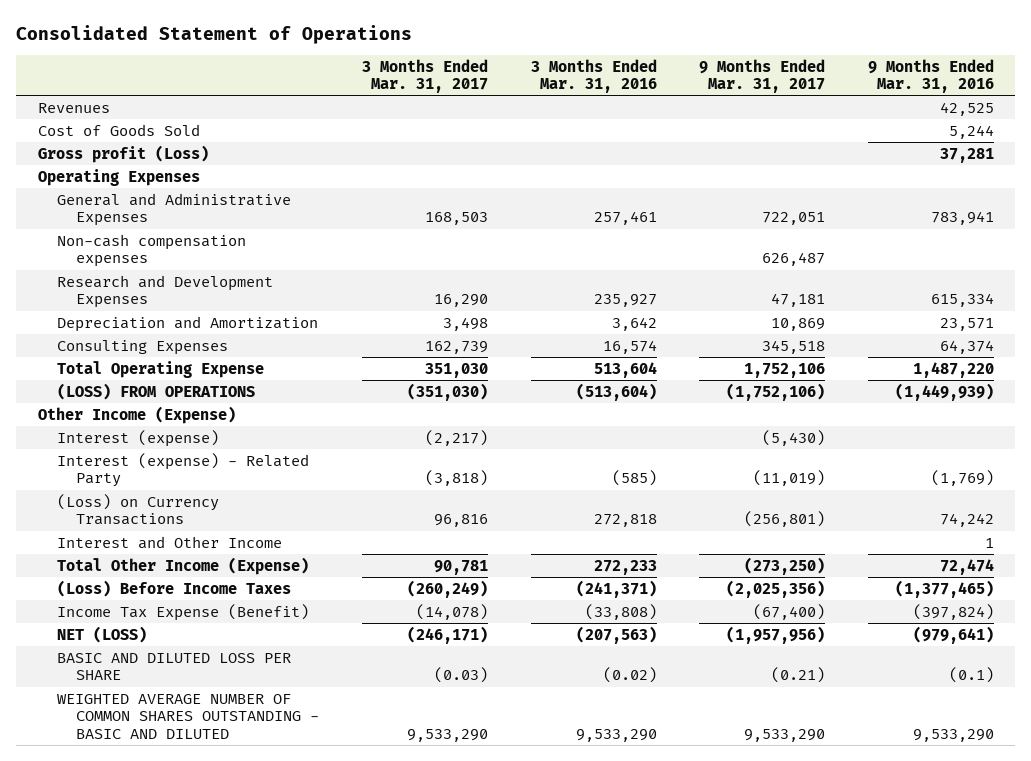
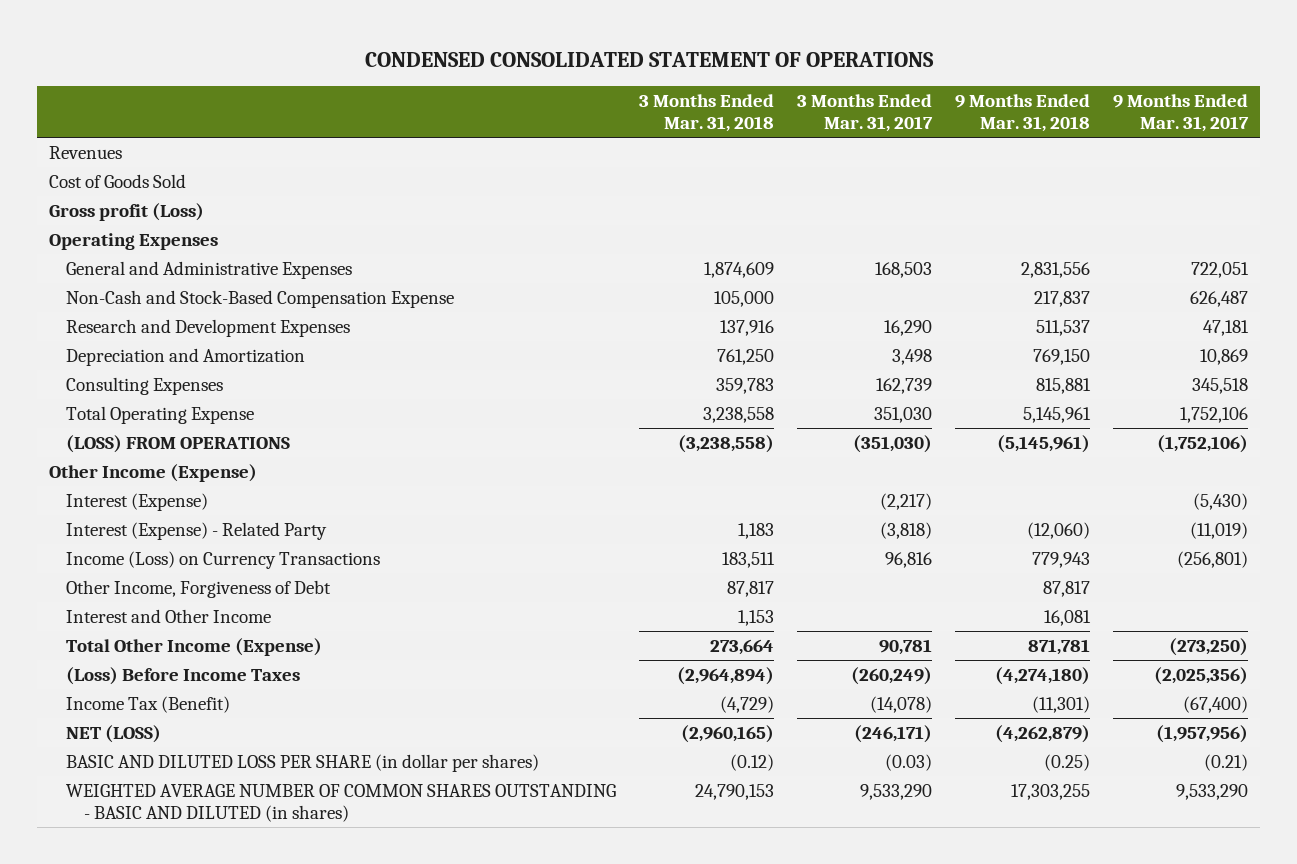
- Consolidated Statement of Operations
+ CONDENSED CONSOLIDATED STATEMENT OF OPERATIONS
- | 3 Months Ended Mar. 31, 2017 | 3 Months Ended Mar. 31, 2016 | 9 Months Ended Mar. 31, 2017 | 9 Months Ended Mar. 31, 2016
+ | 3 Months Ended Mar. 31, 2018 | 3 Months Ended Mar. 31, 2017 | 9 Months Ended Mar. 31, 2018 | 9 Months Ended Mar. 31, 2017
- Non-cash compensation expenses | | | 626,487 |
+ Non-Cash and Stock-Based Compensation Expense | 105,000 | | 217,837 | 626,487
- Interest (expense) | (2,217) | | (5,430) |
- Interest (expense) - Related Party | (3,818) | (585) | (11,019) | (1,769)
- (Loss) on Currency Transactions | 96,816 | 272,818 | (256,801) | 74,242
+ Interest (Expense) | | (2,217) | | (5,430)
+ Interest (Expense) - Related Party | 1,183 | (3,818) | (12,060) | (11,019)
+ Income (Loss) on Currency Transactions | 183,511 | 96,816 | 779,943 | (256,801)
+ Other Income, Forgiveness of Debt | 87,817 | | 87,817 |
- Income Tax Expense (Benefit) | (14,078) | (33,808) | (67,400) | (397,824)
+ Income Tax (Benefit) | (4,729) | (14,078) | (11,301) | (67,400)
- BASIC AND DILUTED LOSS PER SHARE | (0.03) | (0.02) | (0.21) | (0.1)
- WEIGHTED AVERAGE NUMBER OF COMMON SHARES OUTSTANDING - BASIC AND DILUTED | 9,533,290 | 9,533,290 | 9,533,290 | 9,533,290
+ BASIC AND DILUTED LOSS PER SHARE (in dollar per shares) | (0.12) | (0.03) | (0.25) | (0.21)
+ WEIGHTED AVERAGE NUMBER OF COMMON SHARES OUTSTANDING - BASIC AND DILUTED (in shares) | 24,790,153 | 9,533,290 | 17,303,255 | 9,533,290

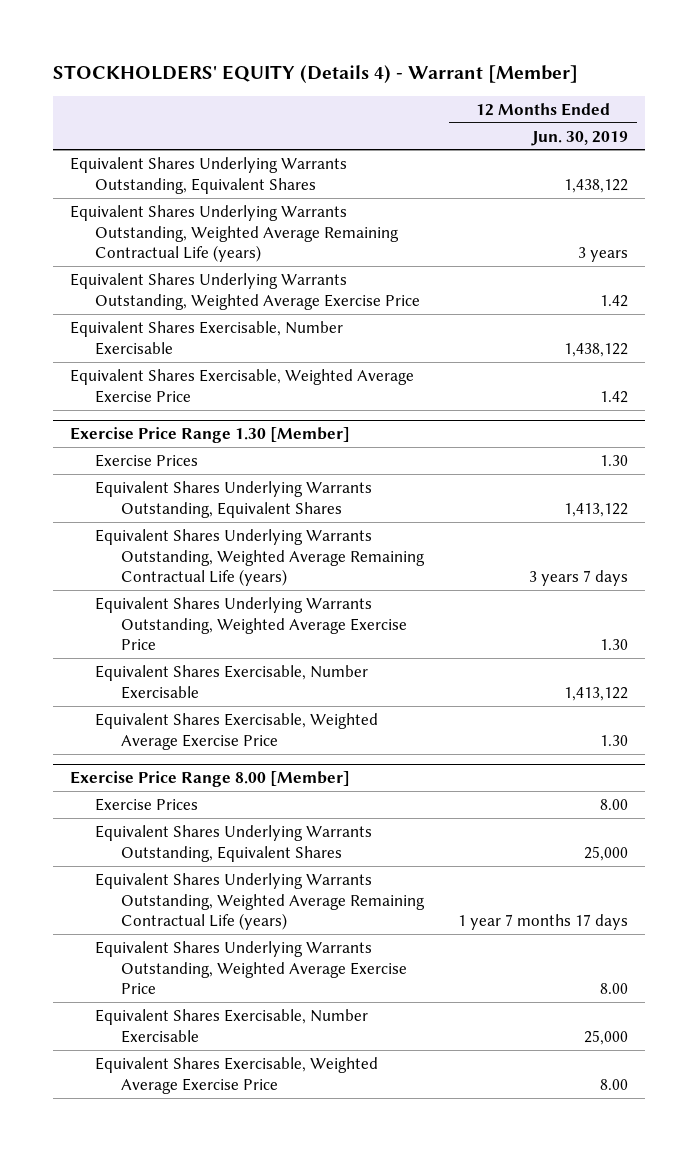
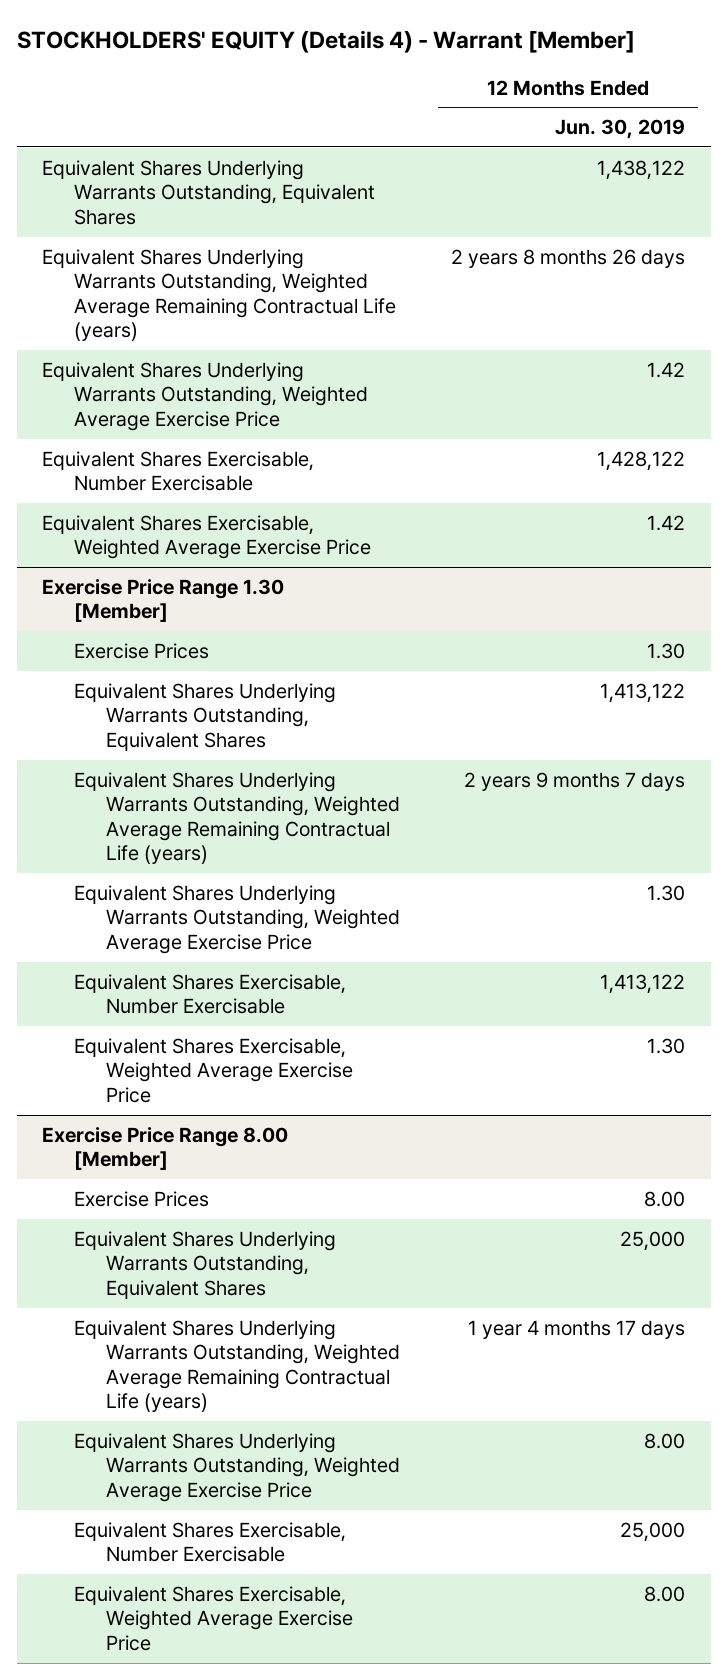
- Equivalent Shares Underlying Warrants Outstanding, Weighted Average Remaining Contractual Life (years) | 3 years
+ Equivalent Shares Underlying Warrants Outstanding, Weighted Average Remaining Contractual Life (years) | 2 years 8 months 26 days
- Equivalent Shares Exercisable, Number Exercisable | 1,438,122
+ Equivalent Shares Exercisable, Number Exercisable | 1,428,122
@ Exercise Price Range 1.30 [Member]
- Equivalent Shares Underlying Warrants Outstanding, Weighted Average Remaining Contractual Life (years) | 3 years 7 days
+ Equivalent Shares Underlying Warrants Outstanding, Weighted Average Remaining Contractual Life (years) | 2 years 9 months 7 days
@ Exercise Price Range 8.00 [Member]
- Equivalent Shares Underlying Warrants Outstanding, Weighted Average Remaining Contractual Life (years) | 1 year 7 months 17 days
+ Equivalent Shares Underlying Warrants Outstanding, Weighted Average Remaining Contractual Life (years) | 1 year 4 months 17 days

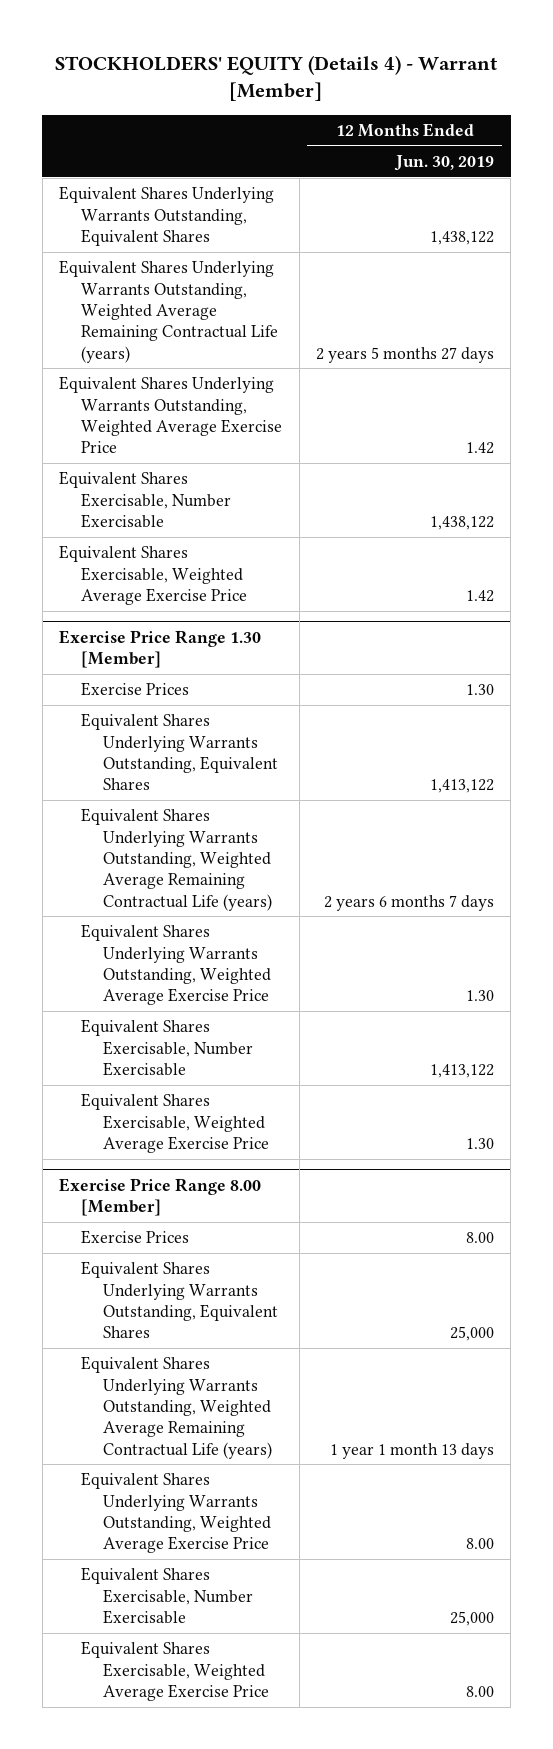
- Equivalent Shares Underlying Warrants Outstanding, Weighted Average Remaining Contractual Life (years) | 2 years 8 months 26 days
+ Equivalent Shares Underlying Warrants Outstanding, Weighted Average Remaining Contractual Life (years) | 2 years 5 months 27 days
- Equivalent Shares Exercisable, Number Exercisable | 1,428,122
+ Equivalent Shares Exercisable, Number Exercisable | 1,438,122
@ Exercise Price Range 1.30 [Member]
- Equivalent Shares Underlying Warrants Outstanding, Weighted Average Remaining Contractual Life (years) | 2 years 9 months 7 days
+ Equivalent Shares Underlying Warrants Outstanding, Weighted Average Remaining Contractual Life (years) | 2 years 6 months 7 days
@ Exercise Price Range 8.00 [Member]
- Equivalent Shares Underlying Warrants Outstanding, Weighted Average Remaining Contractual Life (years) | 1 year 4 months 17 days
+ Equivalent Shares Underlying Warrants Outstanding, Weighted Average Remaining Contractual Life (years) | 1 year 1 month 13 days

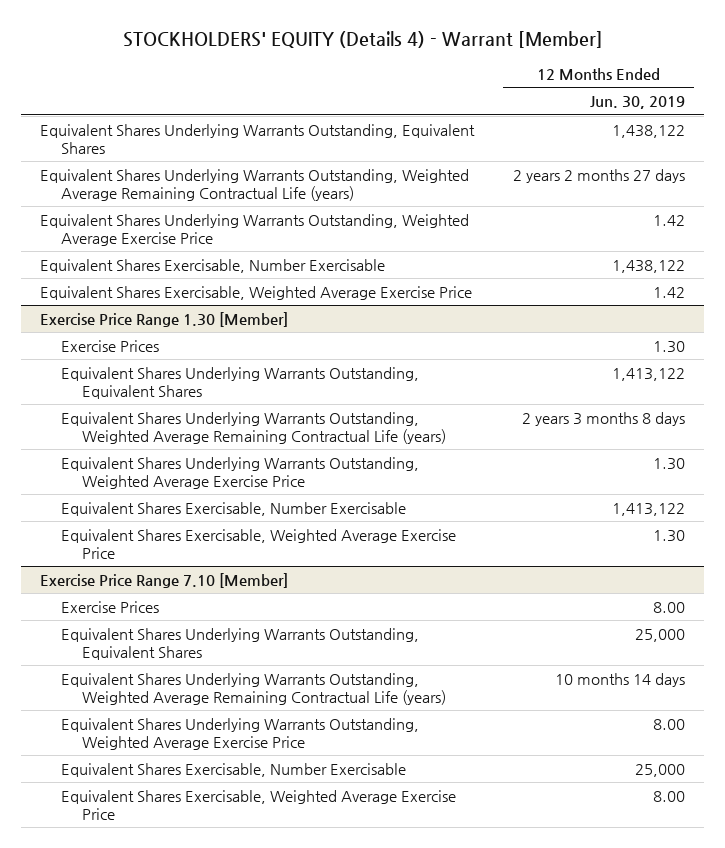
- Equivalent Shares Underlying Warrants Outstanding, Weighted Average Remaining Contractual Life (years) | 2 years 5 months 27 days
+ Equivalent Shares Underlying Warrants Outstanding, Weighted Average Remaining Contractual Life (years) | 2 years 2 months 27 days
@ Exercise Price Range 1.30 [Member]
- Equivalent Shares Underlying Warrants Outstanding, Weighted Average Remaining Contractual Life (years) | 2 years 6 months 7 days
+ Equivalent Shares Underlying Warrants Outstanding, Weighted Average Remaining Contractual Life (years) | 2 years 3 months 8 days
- Exercise Price Range 8.00 [Member]
+ Exercise Price Range 7.10 [Member]
- Equivalent Shares Underlying Warrants Outstanding, Weighted Average Remaining Contractual Life (years) | 1 year 1 month 13 days
+ Equivalent Shares Underlying Warrants Outstanding, Weighted Average Remaining Contractual Life (years) | 10 months 14 days

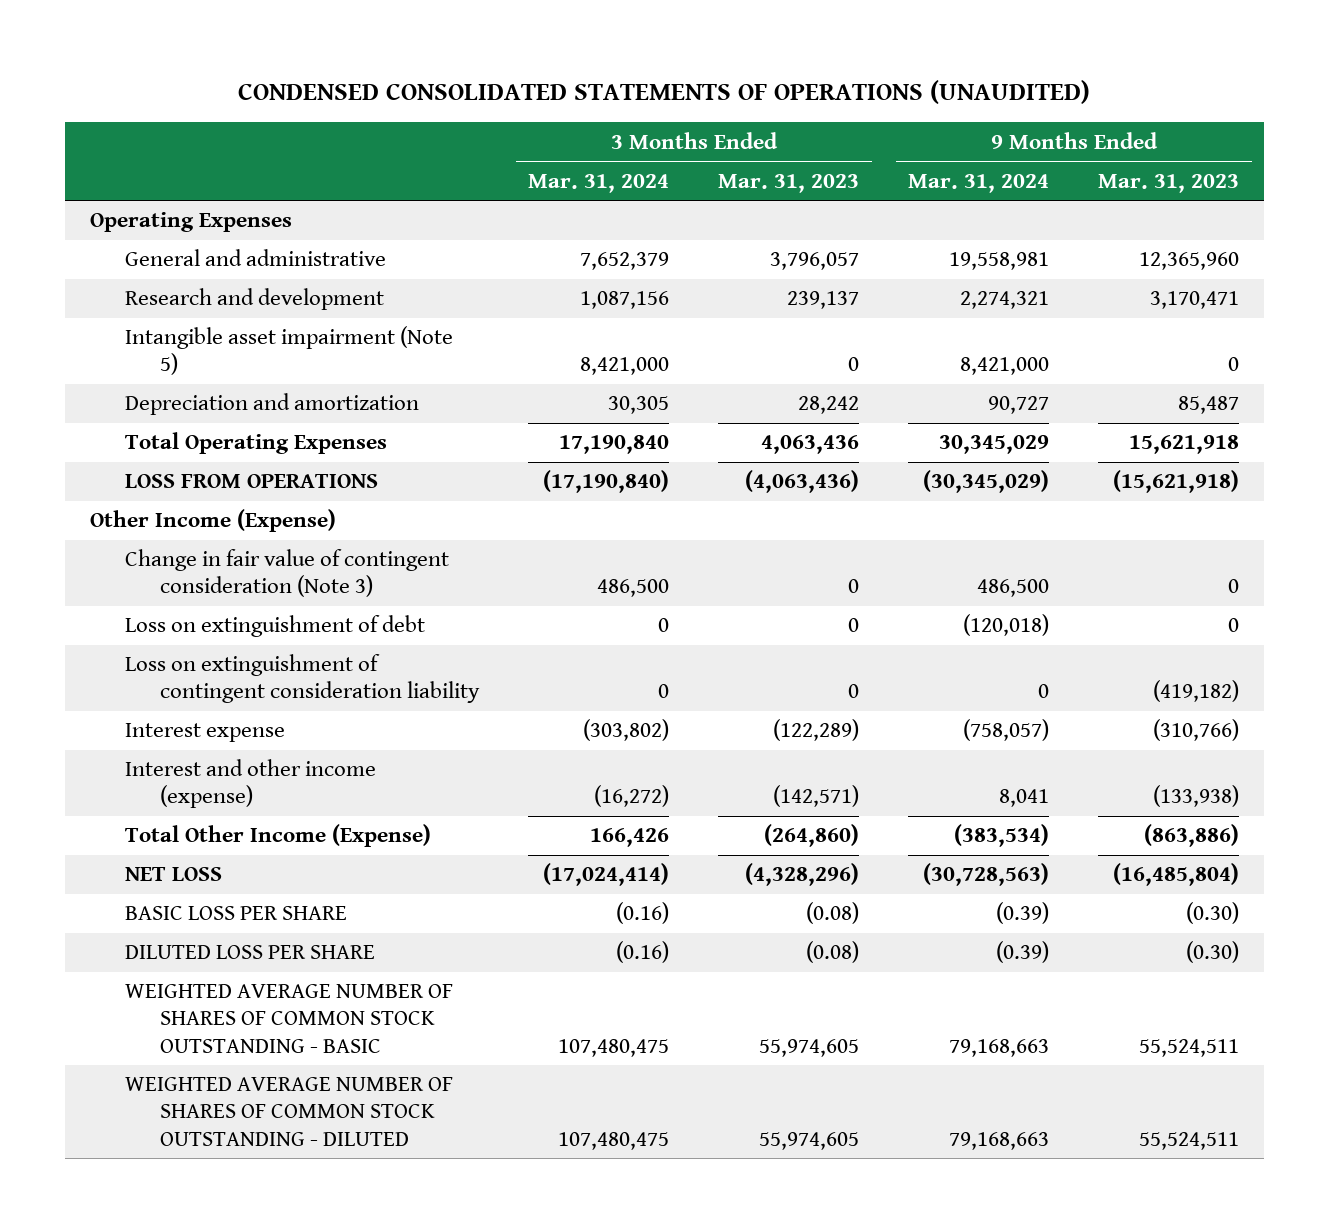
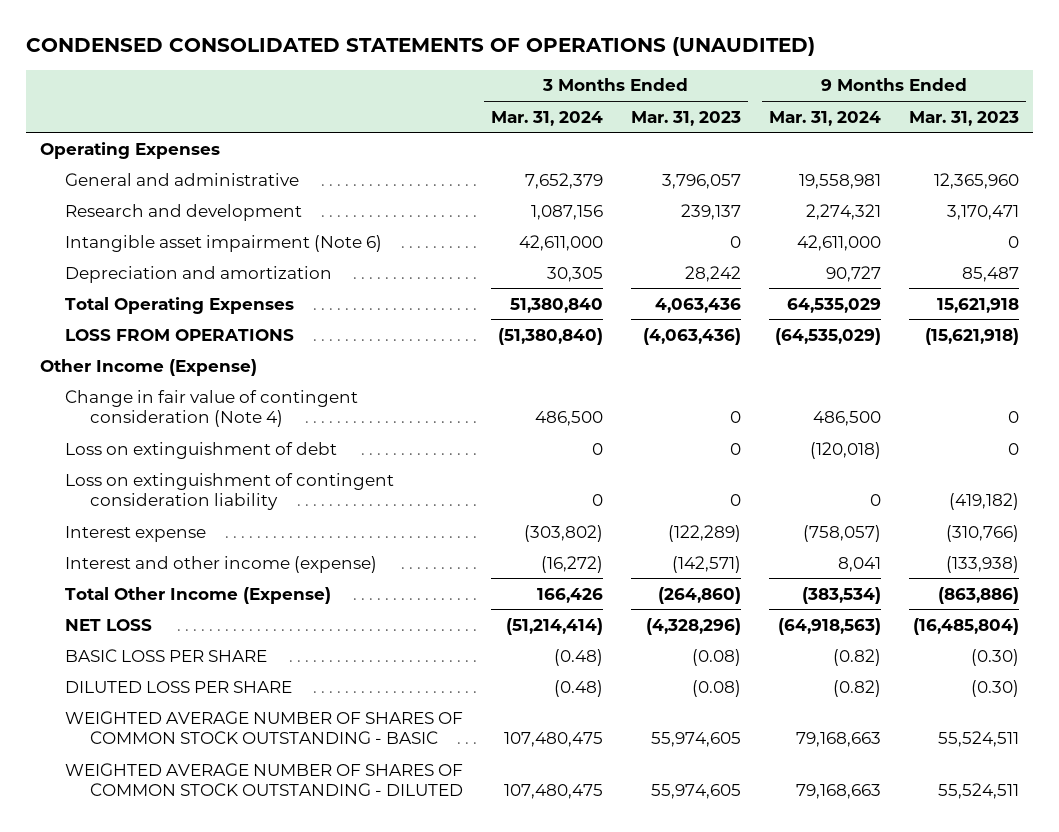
- Intangible asset impairment (Note 5) | 8,421,000 | 0 | 8,421,000 | 0
+ Intangible asset impairment (Note 6) | 42,611,000 | 0 | 42,611,000 | 0
- Total Operating Expenses | 17,190,840 | 4,063,436 | 30,345,029 | 15,621,918
- LOSS FROM OPERATIONS | (17,190,840) | (4,063,436) | (30,345,029) | (15,621,918)
+ Total Operating Expenses | 51,380,840 | 4,063,436 | 64,535,029 | 15,621,918
+ LOSS FROM OPERATIONS | (51,380,840) | (4,063,436) | (64,535,029) | (15,621,918)
- Change in fair value of contingent consideration (Note 3) | 486,500 | 0 | 486,500 | 0
+ Change in fair value of contingent consideration (Note 4) | 486,500 | 0 | 486,500 | 0
- NET LOSS | (17,024,414) | (4,328,296) | (30,728,563) | (16,485,804)
- BASIC LOSS PER SHARE | (0.16) | (0.08) | (0.39) | (0.30)
- DILUTED LOSS PER SHARE | (0.16) | (0.08) | (0.39) | (0.30)
+ NET LOSS | (51,214,414) | (4,328,296) | (64,918,563) | (16,485,804)
+ BASIC LOSS PER SHARE | (0.48) | (0.08) | (0.82) | (0.30)
+ DILUTED LOSS PER SHARE | (0.48) | (0.08) | (0.82) | (0.30)

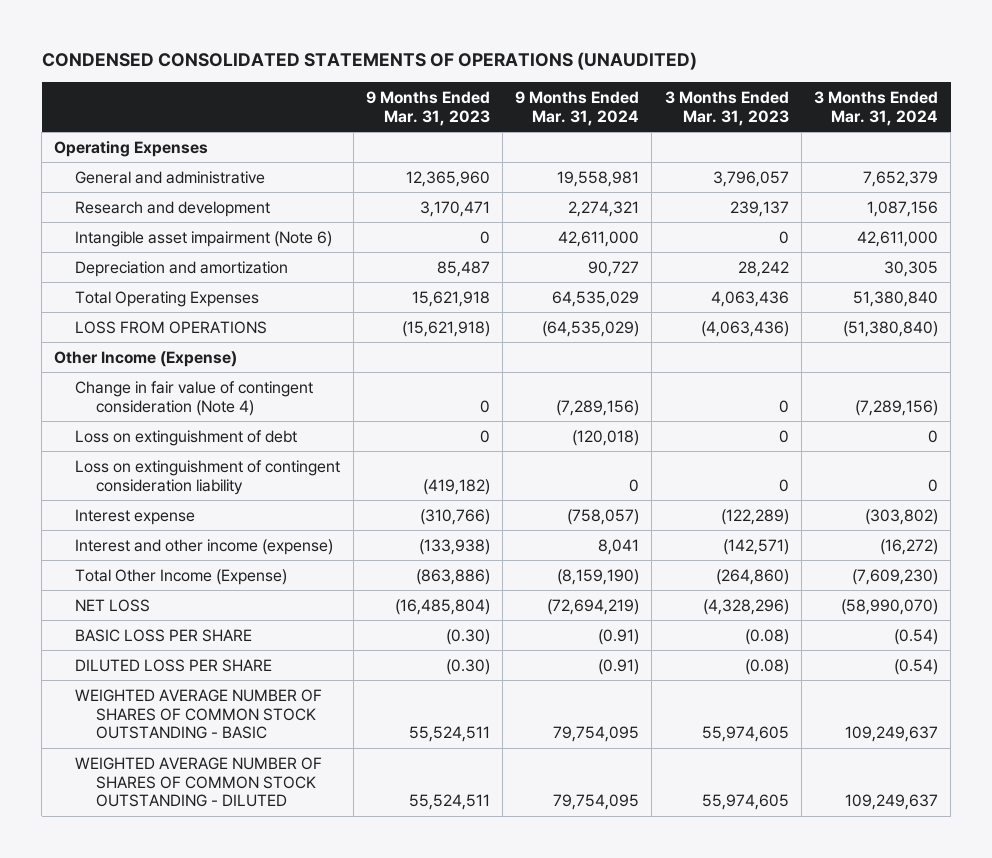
- | 3 Months Ended Mar. 31, 2024 | 3 Months Ended Mar. 31, 2023 | 9 Months Ended Mar. 31, 2024 | 9 Months Ended Mar. 31, 2023
+ | 9 Months Ended Mar. 31, 2023 | 9 Months Ended Mar. 31, 2024 | 3 Months Ended Mar. 31, 2023 | 3 Months Ended Mar. 31, 2024
- Change in fair value of contingent consideration (Note 4) | 486,500 | 0 | 486,500 | 0
+ Change in fair value of contingent consideration (Note 4) | 0 | (7,289,156) | 0 | (7,289,156)
- Total Other Income (Expense) | 166,426 | (264,860) | (383,534) | (863,886)
- NET LOSS | (51,214,414) | (4,328,296) | (64,918,563) | (16,485,804)
- BASIC LOSS PER SHARE | (0.48) | (0.08) | (0.82) | (0.30)
- DILUTED LOSS PER SHARE | (0.48) | (0.08) | (0.82) | (0.30)
- WEIGHTED AVERAGE NUMBER OF SHARES OF COMMON STOCK OUTSTANDING - BASIC | 107,480,475 | 55,974,605 | 79,168,663 | 55,524,511
- WEIGHTED AVERAGE NUMBER OF SHARES OF COMMON STOCK OUTSTANDING - DILUTED | 107,480,475 | 55,974,605 | 79,168,663 | 55,524,511
+ Total Other Income (Expense) | (863,886) | (8,159,190) | (264,860) | (7,609,230)
+ NET LOSS | (16,485,804) | (72,694,219) | (4,328,296) | (58,990,070)
+ BASIC LOSS PER SHARE | (0.30) | (0.91) | (0.08) | (0.54)
+ DILUTED LOSS PER SHARE | (0.30) | (0.91) | (0.08) | (0.54)
+ WEIGHTED AVERAGE NUMBER OF SHARES OF COMMON STOCK OUTSTANDING - BASIC | 55,524,511 | 79,754,095 | 55,974,605 | 109,249,637
+ WEIGHTED AVERAGE NUMBER OF SHARES OF COMMON STOCK OUTSTANDING - DILUTED | 55,524,511 | 79,754,095 | 55,974,605 | 109,249,637

